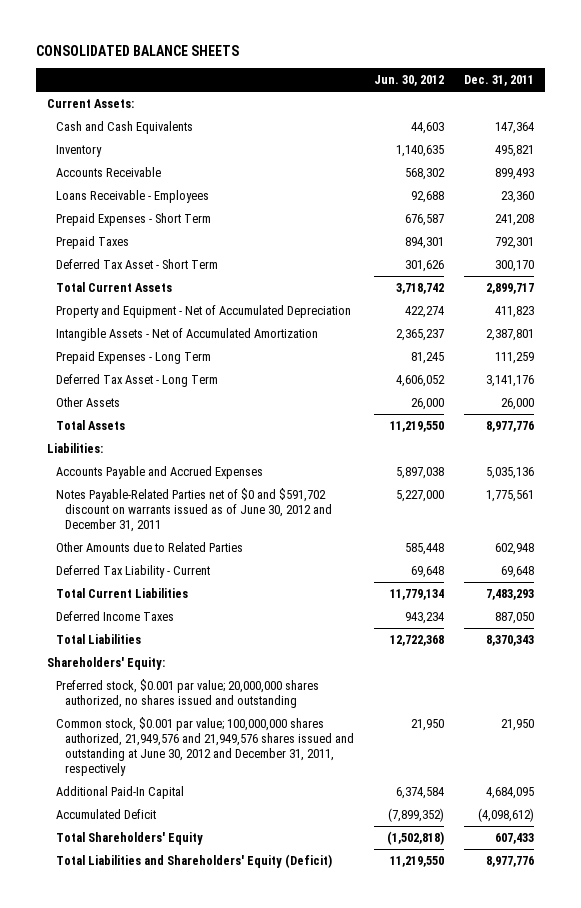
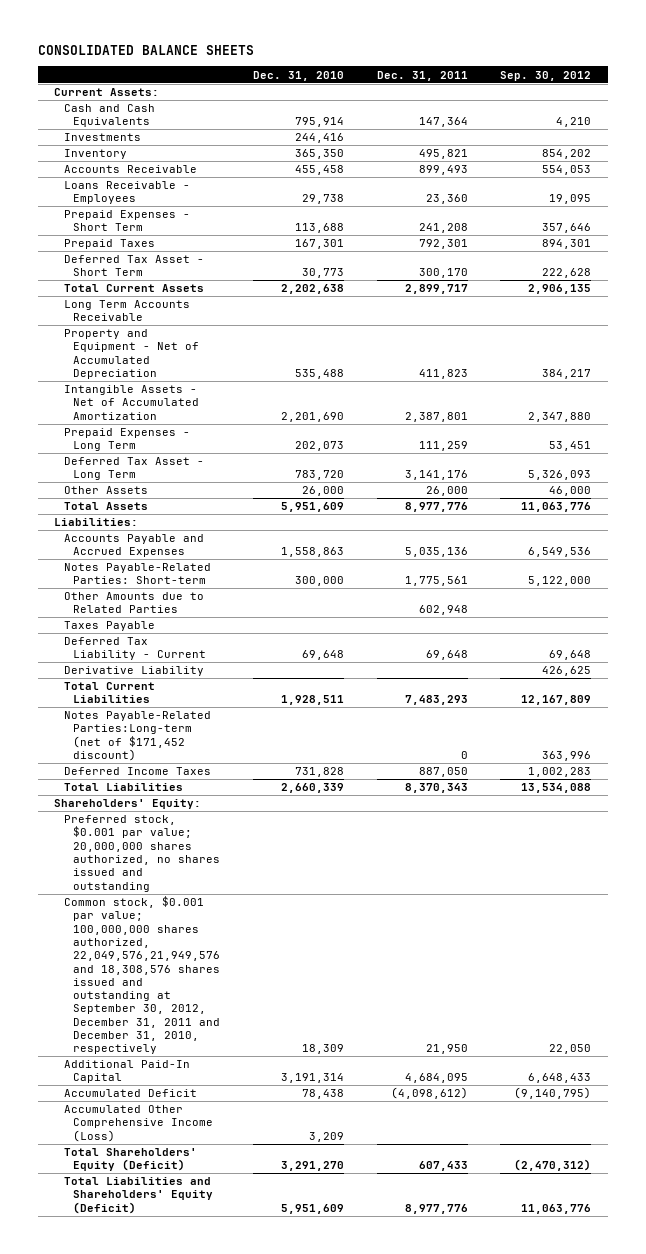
- | Jun. 30, 2012 | Dec. 31, 2011
+ | Dec. 31, 2010 | Dec. 31, 2011 | Sep. 30, 2012
+ Investments | 244,416 | |
+ Long Term Accounts Receivable
- Notes Payable-Related Parties net of $0 and $591,702 discount on warrants issued as of June 30, 2012 and December 31, 2011 | 5,227,000 | 1,775,561
+ Notes Payable-Related Parties: Short-term | 300,000 | 1,775,561 | 5,122,000
+ Taxes Payable
+ Derivative Liability | | | 426,625
+ Notes Payable-Related Parties:Long-term (net of $171,452 discount) | | 0 | 363,996
- Common stock, $0.001 par value; 100,000,000 shares authorized, 21,949,576 and 21,949,576 shares issued and outstanding at June 30, 2012 and December 31, 2011, respectively | 21,950 | 21,950
+ Common stock, $0.001 par value; 100,000,000 shares authorized, 22,049,576,21,949,576 and 18,308,576 shares issued and outstanding at September 30, 2012, December 31, 2011 and December 31, 2010, respectively | 18,309 | 21,950 | 22,050
- Total Shareholders' Equity | (1,502,818) | 607,433
+ Accumulated Other Comprehensive Income (Loss) | 3,209 | |
+ Total Shareholders' Equity (Deficit) | 3,291,270 | 607,433 | (2,470,312)

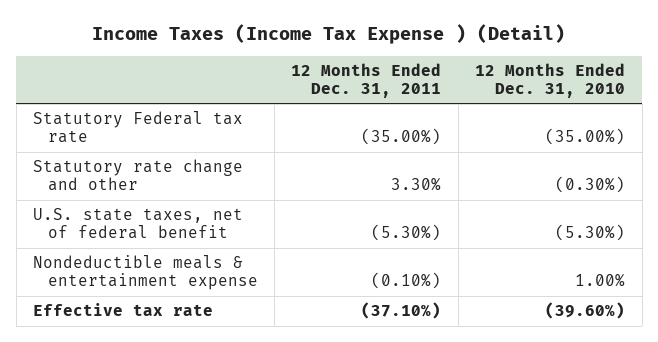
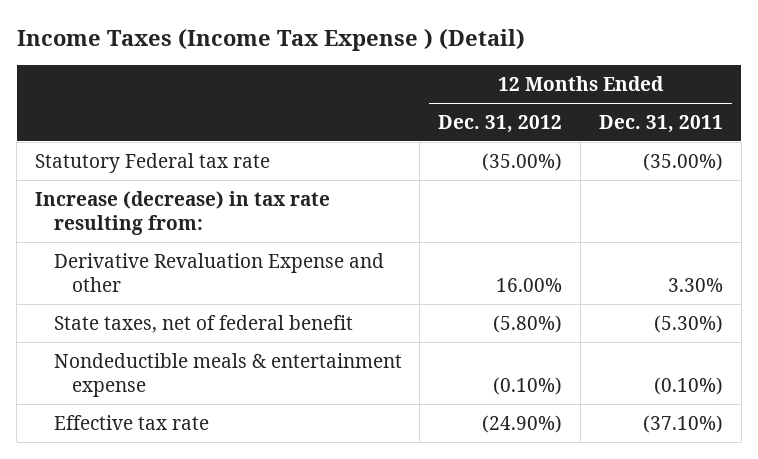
- | 12 Months Ended Dec. 31, 2011 | 12 Months Ended Dec. 31, 2010
+ | 12 Months Ended Dec. 31, 2012 | 12 Months Ended Dec. 31, 2011
- Statutory rate change and other | 3.30% | (0.30%)
- U.S. state taxes, net of federal benefit | (5.30%) | (5.30%)
+ Increase (decrease) in tax rate resulting from:
+ Derivative Revaluation Expense and other | 16.00% | 3.30%
+ State taxes, net of federal benefit | (5.80%) | (5.30%)

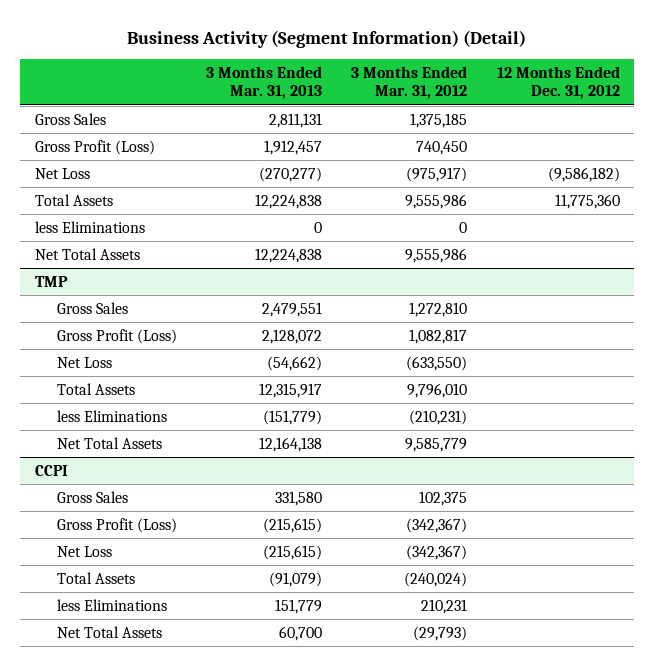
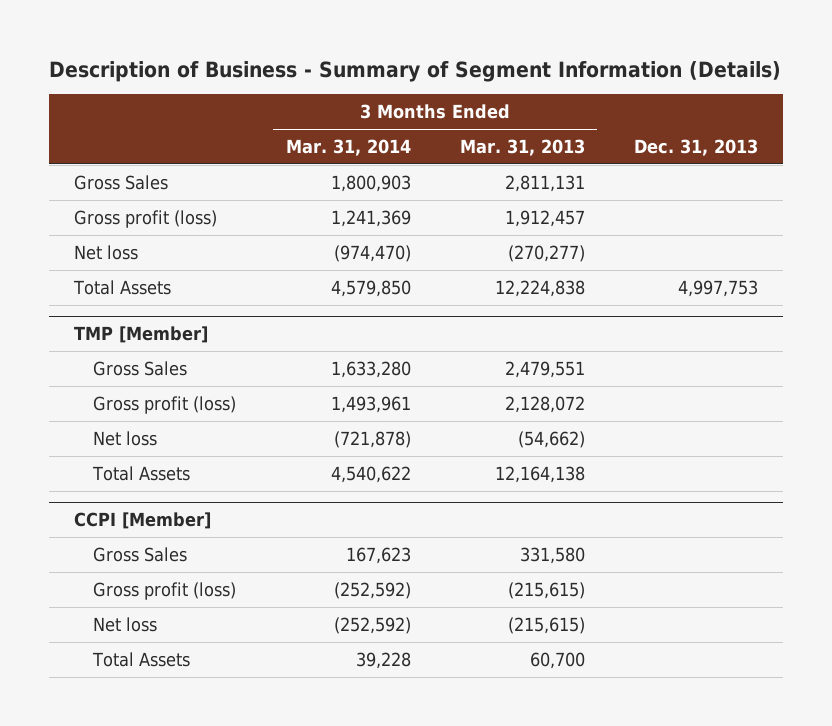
- Business Activity (Segment Information) (Detail)
+ Description of Business - Summary of Segment Information (Details)
- | 3 Months Ended Mar. 31, 2013 | 3 Months Ended Mar. 31, 2012 | 12 Months Ended Dec. 31, 2012
+ | 3 Months Ended Mar. 31, 2014 | 3 Months Ended Mar. 31, 2013 | Dec. 31, 2013
- Gross Profit (Loss) | 1,912,457 | 740,450 |
- Net Loss | (270,277) | (975,917) | (9,586,182)
+ Gross profit (loss) | 1,241,369 | 1,912,457 |
+ Net loss | (974,470) | (270,277) |
- less Eliminations | 0 | 0 |
- Net Total Assets | 12,224,838 | 9,555,986 |
- TMP
+ TMP [Member]
- Gross Profit (Loss) | 2,128,072 | 1,082,817 |
- Net Loss | (54,662) | (633,550) |
- Total Assets | 12,315,917 | 9,796,010 |
- less Eliminations | (151,779) | (210,231) |
- Net Total Assets | 12,164,138 | 9,585,779 |
- CCPI
+ Gross profit (loss) | 1,493,961 | 2,128,072 |
+ Net loss | (721,878) | (54,662) |
+ Total Assets | 4,540,622 | 12,164,138 |
+ CCPI [Member]
- Gross Profit (Loss) | (215,615) | (342,367) |
- Net Loss | (215,615) | (342,367) |
- Total Assets | (91,079) | (240,024) |
- less Eliminations | 151,779 | 210,231 |
- Net Total Assets | 60,700 | (29,793) |
+ Gross profit (loss) | (252,592) | (215,615) |
+ Net loss | (252,592) | (215,615) |
+ Total Assets | 39,228 | 60,700 |

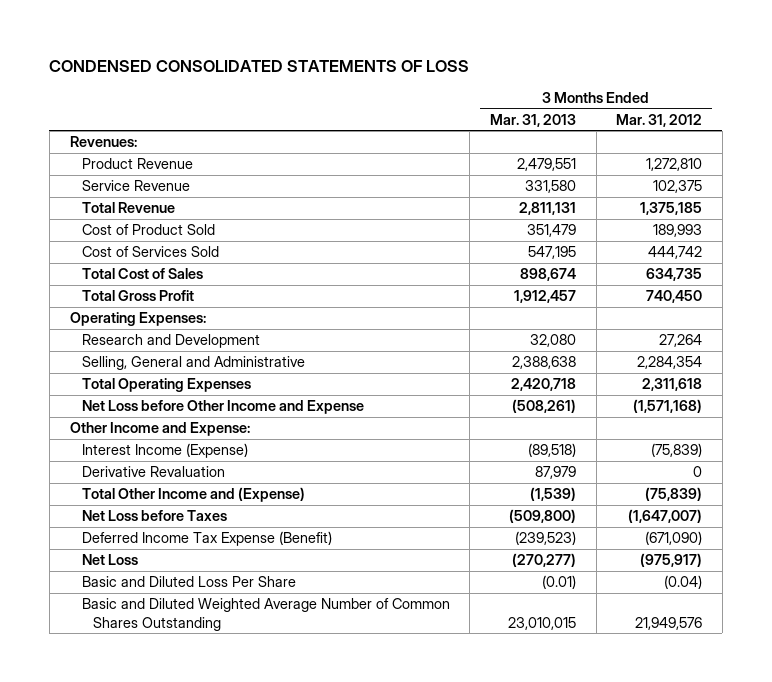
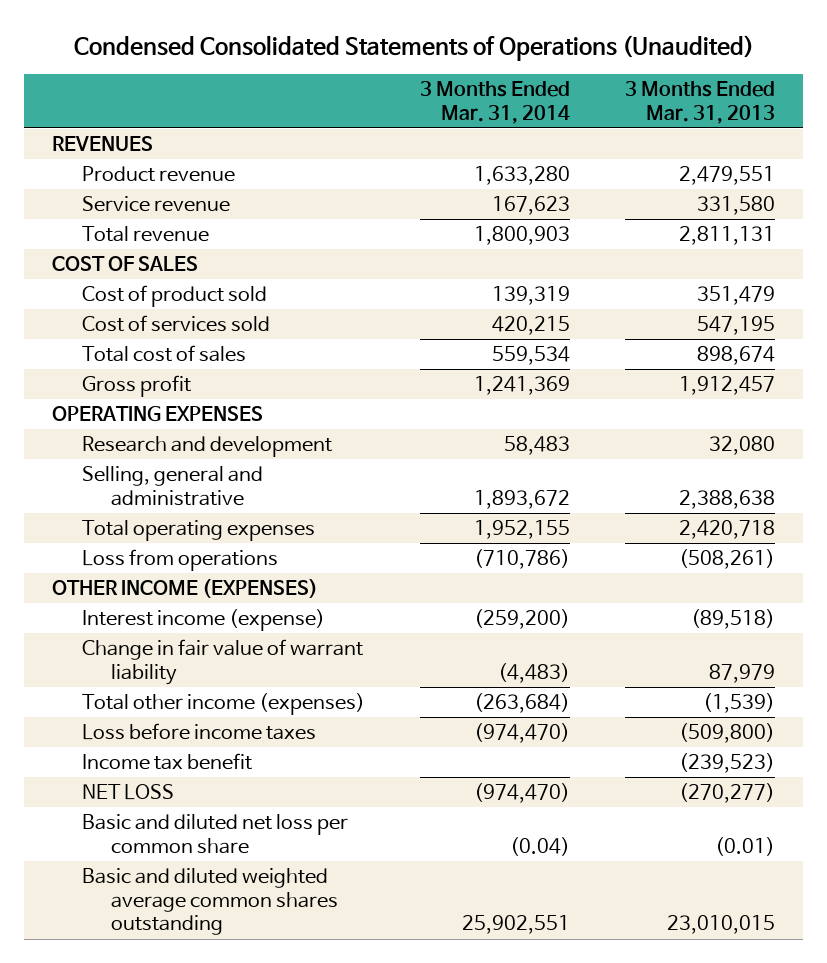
- CONDENSED CONSOLIDATED STATEMENTS OF LOSS
+ Condensed Consolidated Statements of Operations (Unaudited)
- | 3 Months Ended Mar. 31, 2013 | 3 Months Ended Mar. 31, 2012
+ | 3 Months Ended Mar. 31, 2014 | 3 Months Ended Mar. 31, 2013
- Revenues:
- Product Revenue | 2,479,551 | 1,272,810
- Service Revenue | 331,580 | 102,375
- Total Revenue | 2,811,131 | 1,375,185
- Cost of Product Sold | 351,479 | 189,993
- Cost of Services Sold | 547,195 | 444,742
- Total Cost of Sales | 898,674 | 634,735
- Total Gross Profit | 1,912,457 | 740,450
- Operating Expenses:
- Research and Development | 32,080 | 27,264
- Selling, General and Administrative | 2,388,638 | 2,284,354
- Total Operating Expenses | 2,420,718 | 2,311,618
- Net Loss before Other Income and Expense | (508,261) | (1,571,168)
- Other Income and Expense:
- Interest Income (Expense) | (89,518) | (75,839)
- Derivative Revaluation | 87,979 | 0
- Total Other Income and (Expense) | (1,539) | (75,839)
- Net Loss before Taxes | (509,800) | (1,647,007)
- Deferred Income Tax Expense (Benefit) | (239,523) | (671,090)
- Net Loss | (270,277) | (975,917)
- Basic and Diluted Loss Per Share | (0.01) | (0.04)
- Basic and Diluted Weighted Average Number of Common Shares Outstanding | 23,010,015 | 21,949,576
+ REVENUES
+ Product revenue | 1,633,280 | 2,479,551
+ Service revenue | 167,623 | 331,580
+ Total revenue | 1,800,903 | 2,811,131
+ COST OF SALES
+ Cost of product sold | 139,319 | 351,479
+ Cost of services sold | 420,215 | 547,195
+ Total cost of sales | 559,534 | 898,674
+ Gross profit | 1,241,369 | 1,912,457
+ OPERATING EXPENSES
+ Research and development | 58,483 | 32,080
+ Selling, general and administrative | 1,893,672 | 2,388,638
+ Total operating expenses | 1,952,155 | 2,420,718
+ Loss from operations | (710,786) | (508,261)
+ OTHER INCOME (EXPENSES)
+ Interest income (expense) | (259,200) | (89,518)
+ Change in fair value of warrant liability | (4,483) | 87,979
+ Total other income (expenses) | (263,684) | (1,539)
+ Loss before income taxes | (974,470) | (509,800)
+ Income tax benefit | | (239,523)
+ NET LOSS | (974,470) | (270,277)
+ Basic and diluted net loss per common share | (0.04) | (0.01)
+ Basic and diluted weighted average common shares outstanding | 25,902,551 | 23,010,015

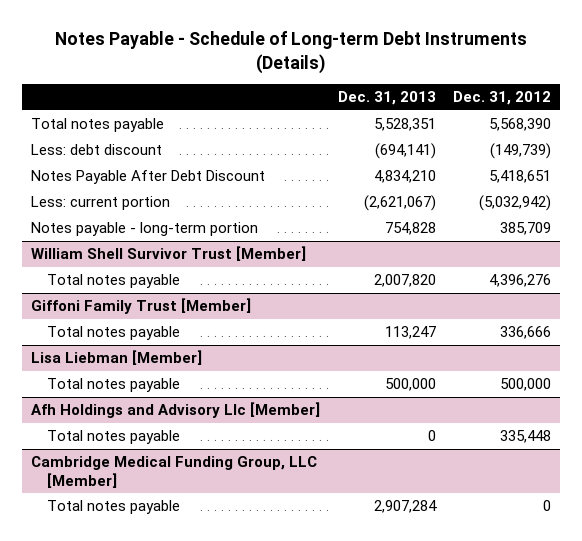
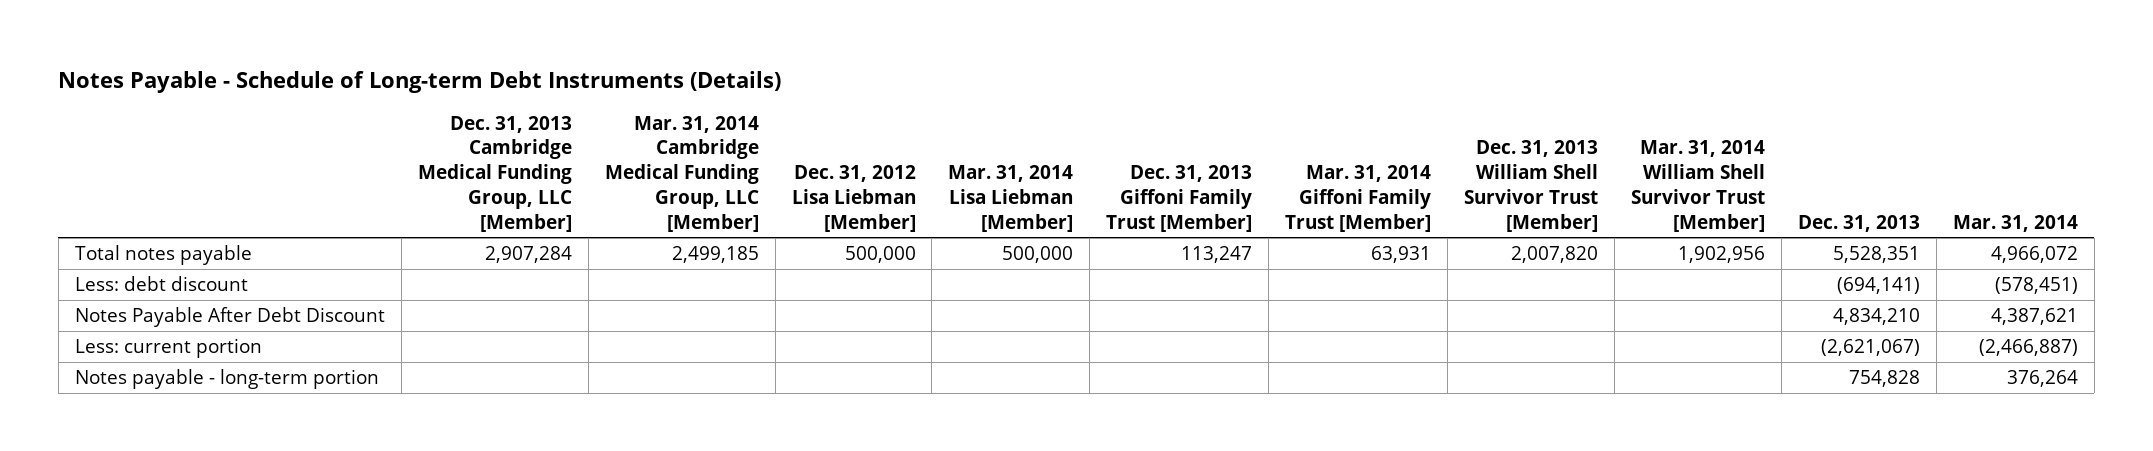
- | Dec. 31, 2013 | Dec. 31, 2012
+ | Dec. 31, 2013 Cambridge Medical Funding Group, LLC [Member] | Mar. 31, 2014 Cambridge Medical Funding Group, LLC [Member] | Dec. 31, 2012 Lisa Liebman [Member] | Mar. 31, 2014 Lisa Liebman [Member] | Dec. 31, 2013 Giffoni Family Trust [Member] | Mar. 31, 2014 Giffoni Family Trust [Member] | Dec. 31, 2013 William Shell Survivor Trust [Member] | Mar. 31, 2014 William Shell Survivor Trust [Member] | Dec. 31, 2013 | Mar. 31, 2014
- William Shell Survivor Trust [Member]
- Total notes payable | 2,007,820 | 4,396,276
- Giffoni Family Trust [Member]
- Total notes payable | 113,247 | 336,666
- Lisa Liebman [Member]
- Total notes payable | 500,000 | 500,000
- Afh Holdings and Advisory Llc [Member]
- Total notes payable | 0 | 335,448
- Cambridge Medical Funding Group, LLC [Member]
- Total notes payable | 2,907,284 | 0

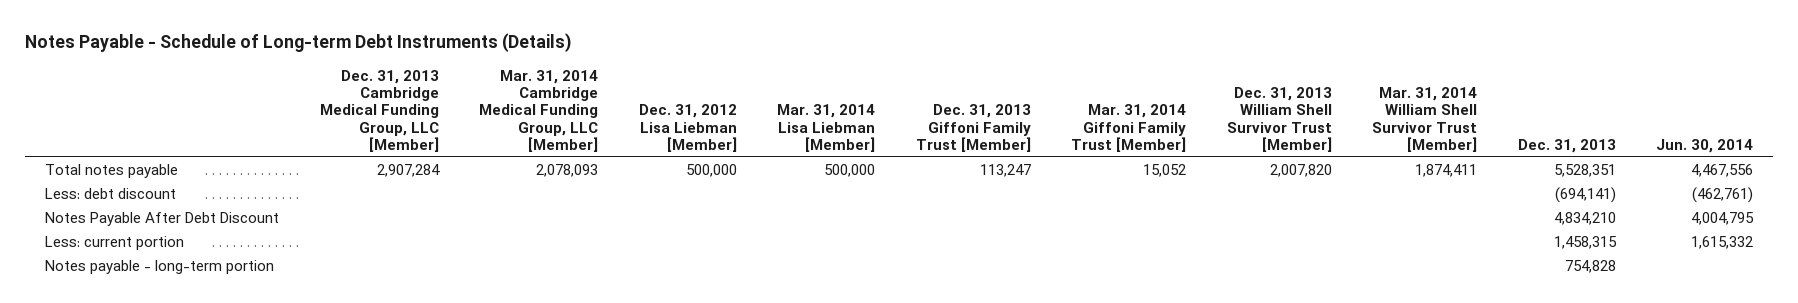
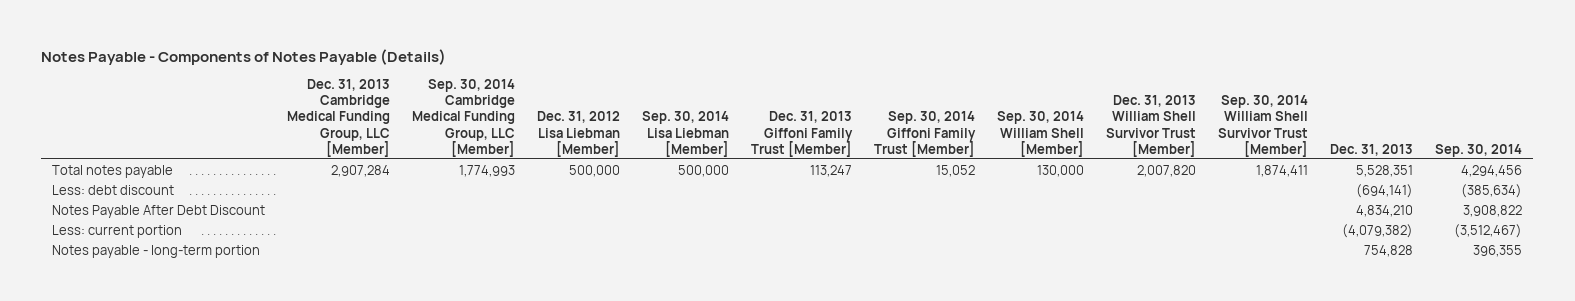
- Notes Payable - Schedule of Long-term Debt Instruments (Details)
+ Notes Payable - Components of Notes Payable (Details)
- | Dec. 31, 2013 Cambridge Medical Funding Group, LLC [Member] | Mar. 31, 2014 Cambridge Medical Funding Group, LLC [Member] | Dec. 31, 2012 Lisa Liebman [Member] | Mar. 31, 2014 Lisa Liebman [Member] | Dec. 31, 2013 Giffoni Family Trust [Member] | Mar. 31, 2014 Giffoni Family Trust [Member] | Dec. 31, 2013 William Shell Survivor Trust [Member] | Mar. 31, 2014 William Shell Survivor Trust [Member] | Dec. 31, 2013 | Jun. 30, 2014
+ | Dec. 31, 2013 Cambridge Medical Funding Group, LLC [Member] | Sep. 30, 2014 Cambridge Medical Funding Group, LLC [Member] | Dec. 31, 2012 Lisa Liebman [Member] | Sep. 30, 2014 Lisa Liebman [Member] | Dec. 31, 2013 Giffoni Family Trust [Member] | Sep. 30, 2014 Giffoni Family Trust [Member] | Sep. 30, 2014 William Shell [Member] | Dec. 31, 2013 William Shell Survivor Trust [Member] | Sep. 30, 2014 William Shell Survivor Trust [Member] | Dec. 31, 2013 | Sep. 30, 2014
- Less: current portion | | | | | | | | | 1,458,315 | 1,615,332
+ Less: current portion | | | | | | | | | | (4,079,382) | (3,512,467)

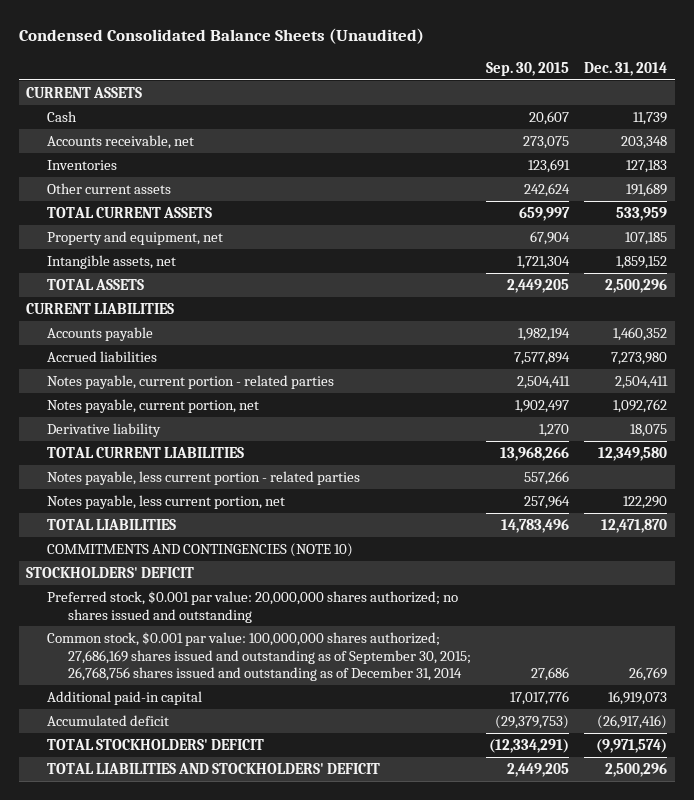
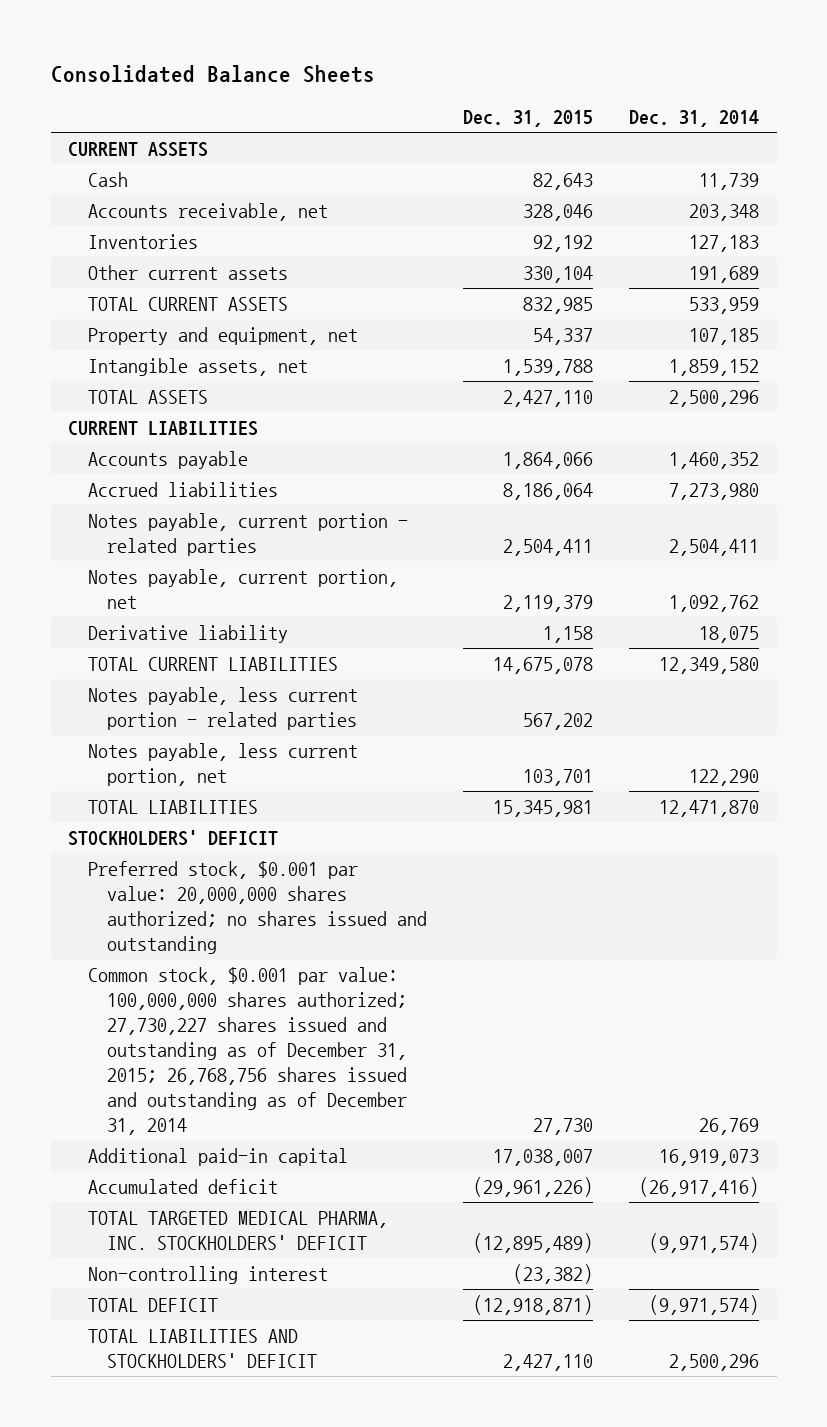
- Condensed Consolidated Balance Sheets (Unaudited)
+ Consolidated Balance Sheets
- | Sep. 30, 2015 | Dec. 31, 2014
+ | Dec. 31, 2015 | Dec. 31, 2014
- COMMITMENTS AND CONTINGENCIES (NOTE 10)
- Common stock, $0.001 par value: 100,000,000 shares authorized; 27,686,169 shares issued and outstanding as of September 30, 2015; 26,768,756 shares issued and outstanding as of December 31, 2014 | 27,686 | 26,769
+ Common stock, $0.001 par value: 100,000,000 shares authorized; 27,730,227 shares issued and outstanding as of December 31, 2015; 26,768,756 shares issued and outstanding as of December 31, 2014 | 27,730 | 26,769
- TOTAL STOCKHOLDERS' DEFICIT | (12,334,291) | (9,971,574)
+ TOTAL TARGETED MEDICAL PHARMA, INC. STOCKHOLDERS' DEFICIT | (12,895,489) | (9,971,574)
+ Non-controlling interest | (23,382) |
+ TOTAL DEFICIT | (12,918,871) | (9,971,574)

